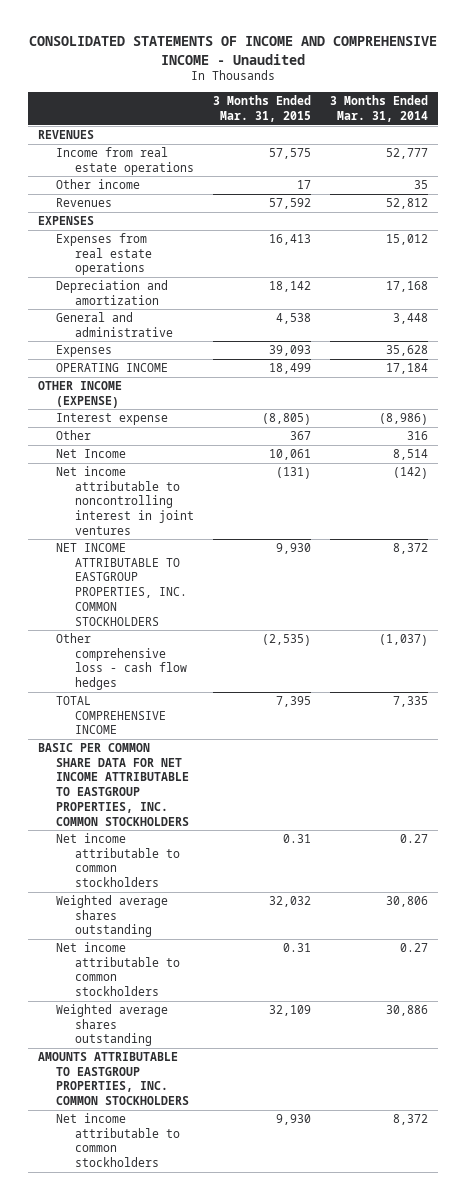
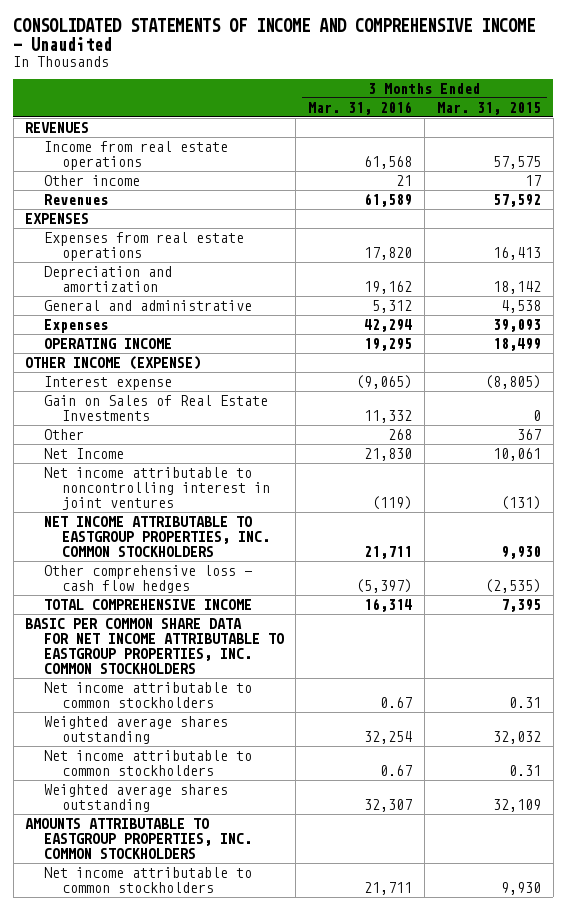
- | 3 Months Ended Mar. 31, 2015 | 3 Months Ended Mar. 31, 2014
+ | 3 Months Ended Mar. 31, 2016 | 3 Months Ended Mar. 31, 2015
+ Gain on Sales of Real Estate Investments | 11,332 | 0

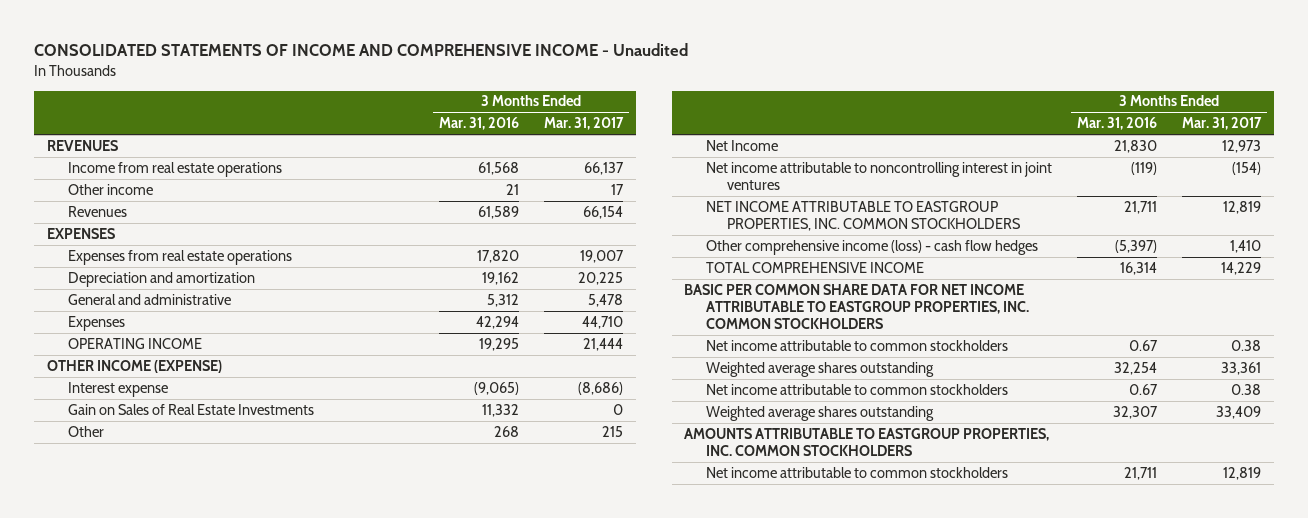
- | 3 Months Ended Mar. 31, 2016 | 3 Months Ended Mar. 31, 2015
+ | 3 Months Ended Mar. 31, 2016 | 3 Months Ended Mar. 31, 2017
- Other comprehensive loss - cash flow hedges | (5,397) | (2,535)
+ Other comprehensive income (loss) - cash flow hedges | (5,397) | 1,410

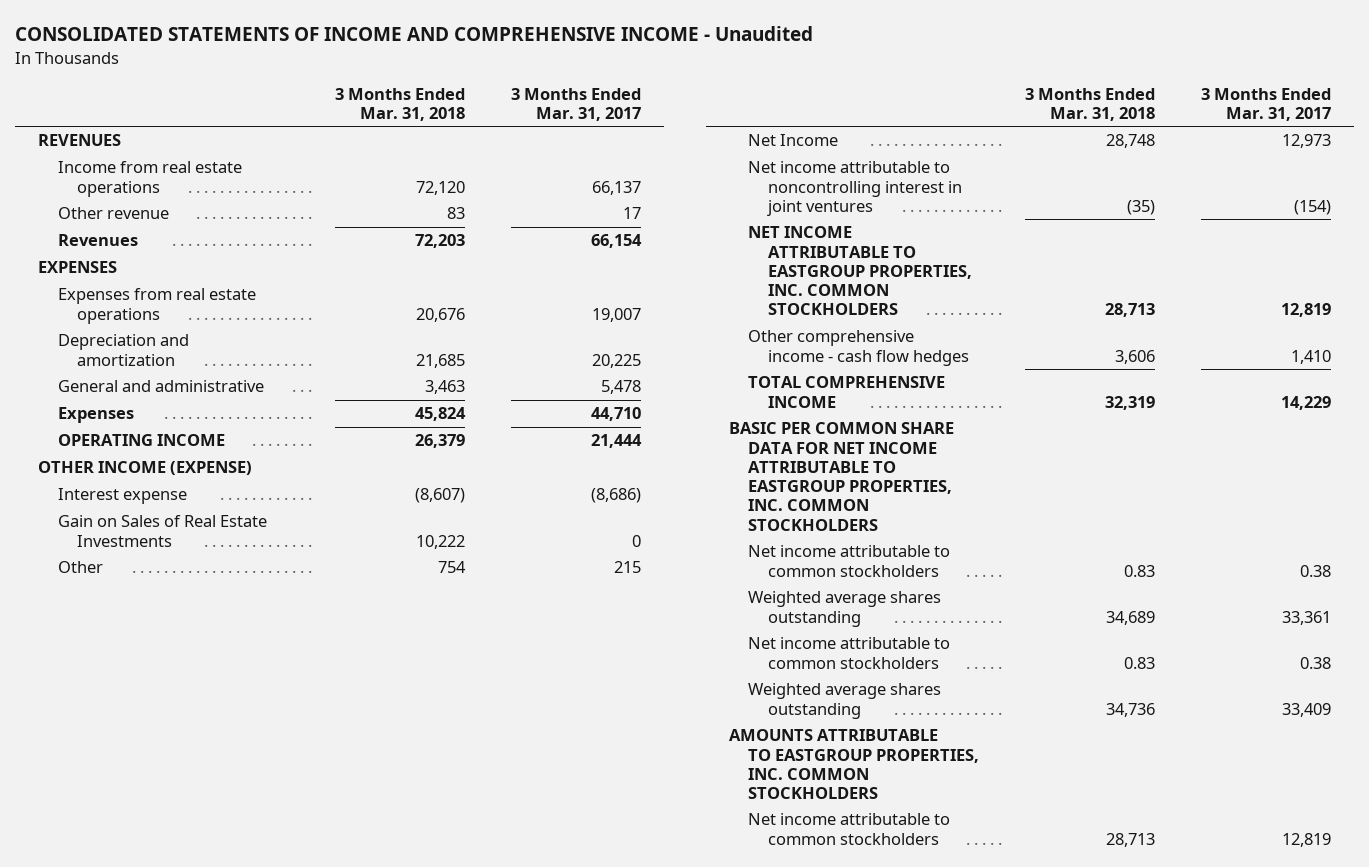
- | 3 Months Ended Mar. 31, 2016 | 3 Months Ended Mar. 31, 2017
+ | 3 Months Ended Mar. 31, 2018 | 3 Months Ended Mar. 31, 2017
- Other income | 21 | 17
+ Other revenue | 83 | 17
- Other comprehensive income (loss) - cash flow hedges | (5,397) | 1,410
+ Other comprehensive income - cash flow hedges | 3,606 | 1,410

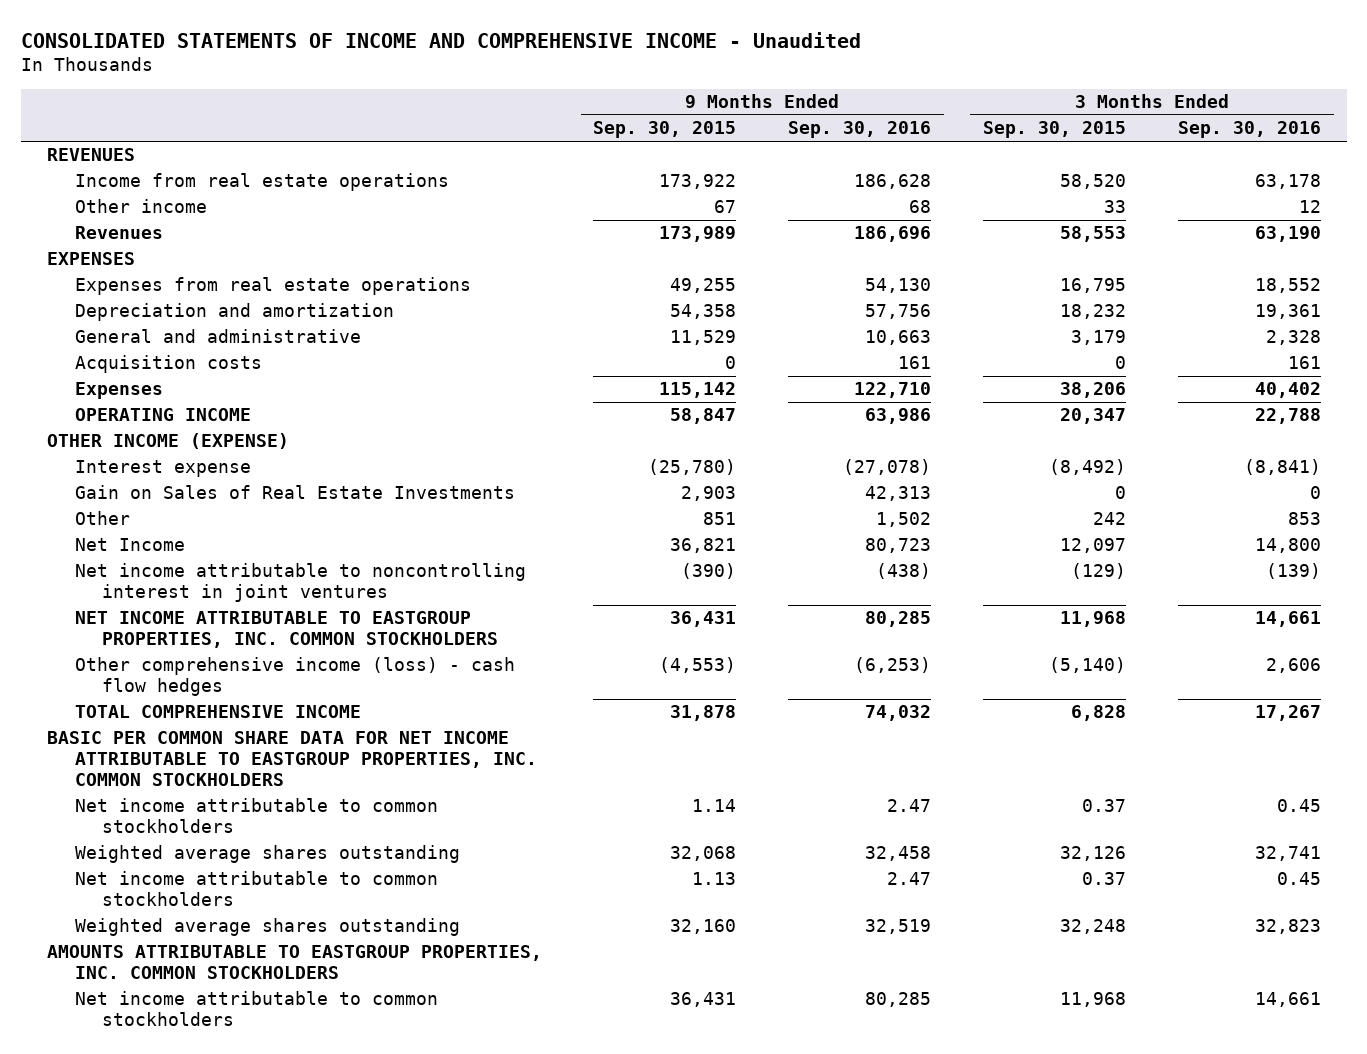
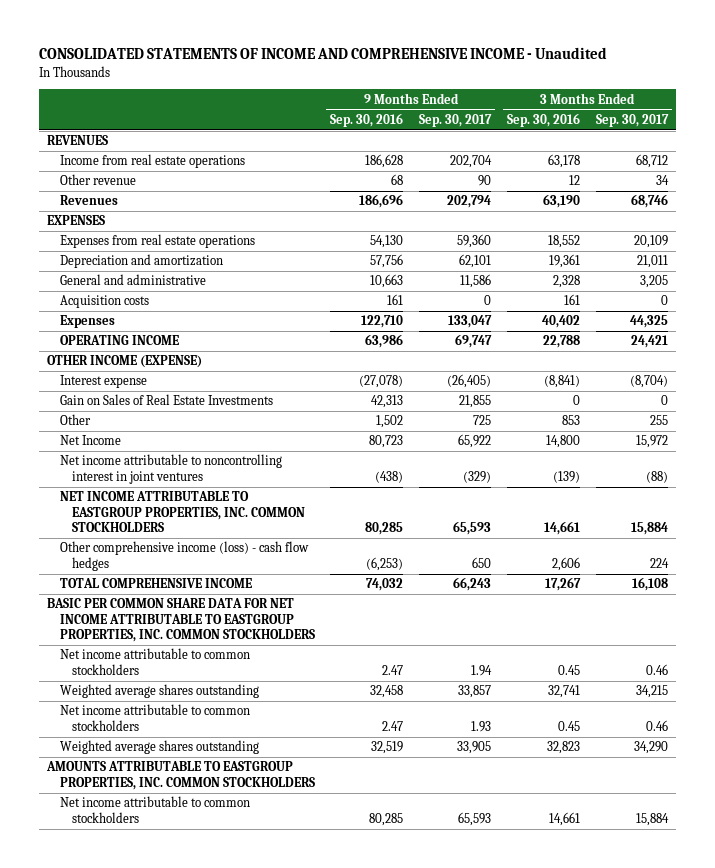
- | 9 Months Ended Sep. 30, 2015 | 9 Months Ended Sep. 30, 2016 | 3 Months Ended Sep. 30, 2015 | 3 Months Ended Sep. 30, 2016
+ | 9 Months Ended Sep. 30, 2016 | 9 Months Ended Sep. 30, 2017 | 3 Months Ended Sep. 30, 2016 | 3 Months Ended Sep. 30, 2017
- Other income | 67 | 68 | 33 | 12
+ Other revenue | 68 | 90 | 12 | 34

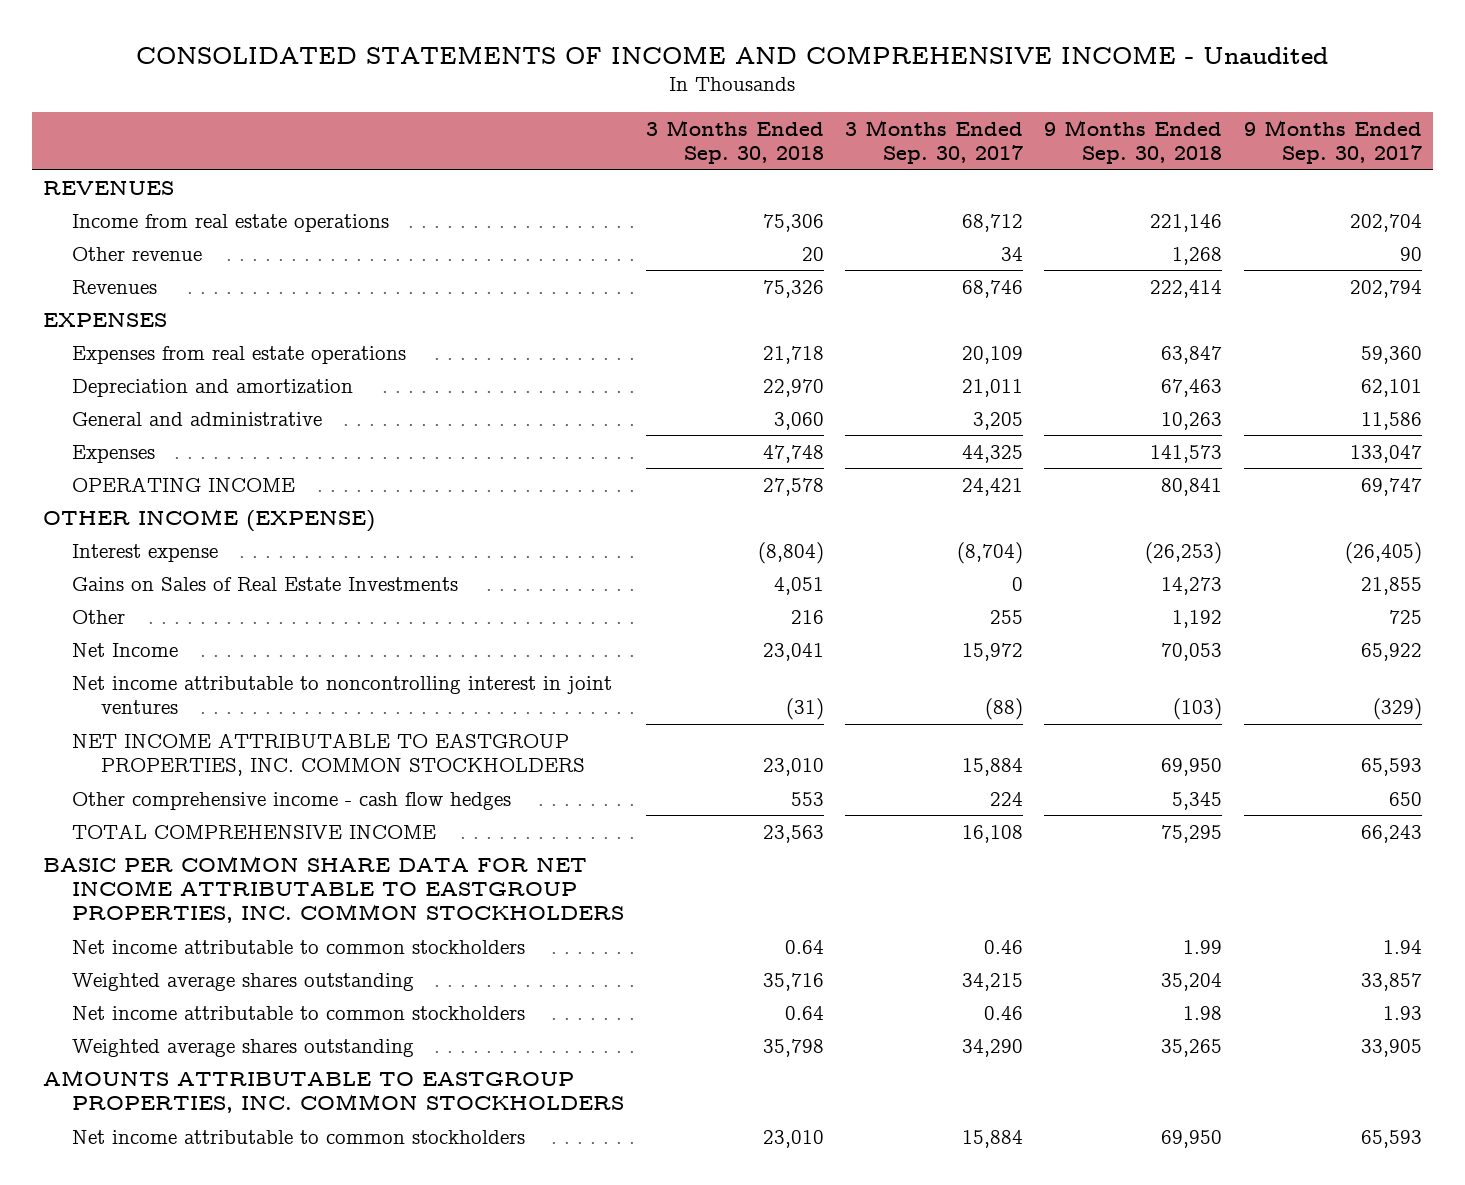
- | 9 Months Ended Sep. 30, 2016 | 9 Months Ended Sep. 30, 2017 | 3 Months Ended Sep. 30, 2016 | 3 Months Ended Sep. 30, 2017
+ | 3 Months Ended Sep. 30, 2018 | 3 Months Ended Sep. 30, 2017 | 9 Months Ended Sep. 30, 2018 | 9 Months Ended Sep. 30, 2017
- Acquisition costs | 161 | 0 | 161 | 0
- Gain on Sales of Real Estate Investments | 42,313 | 21,855 | 0 | 0
+ Gains on Sales of Real Estate Investments | 4,051 | 0 | 14,273 | 21,855
- Other comprehensive income (loss) - cash flow hedges | (6,253) | 650 | 2,606 | 224
+ Other comprehensive income - cash flow hedges | 553 | 224 | 5,345 | 650

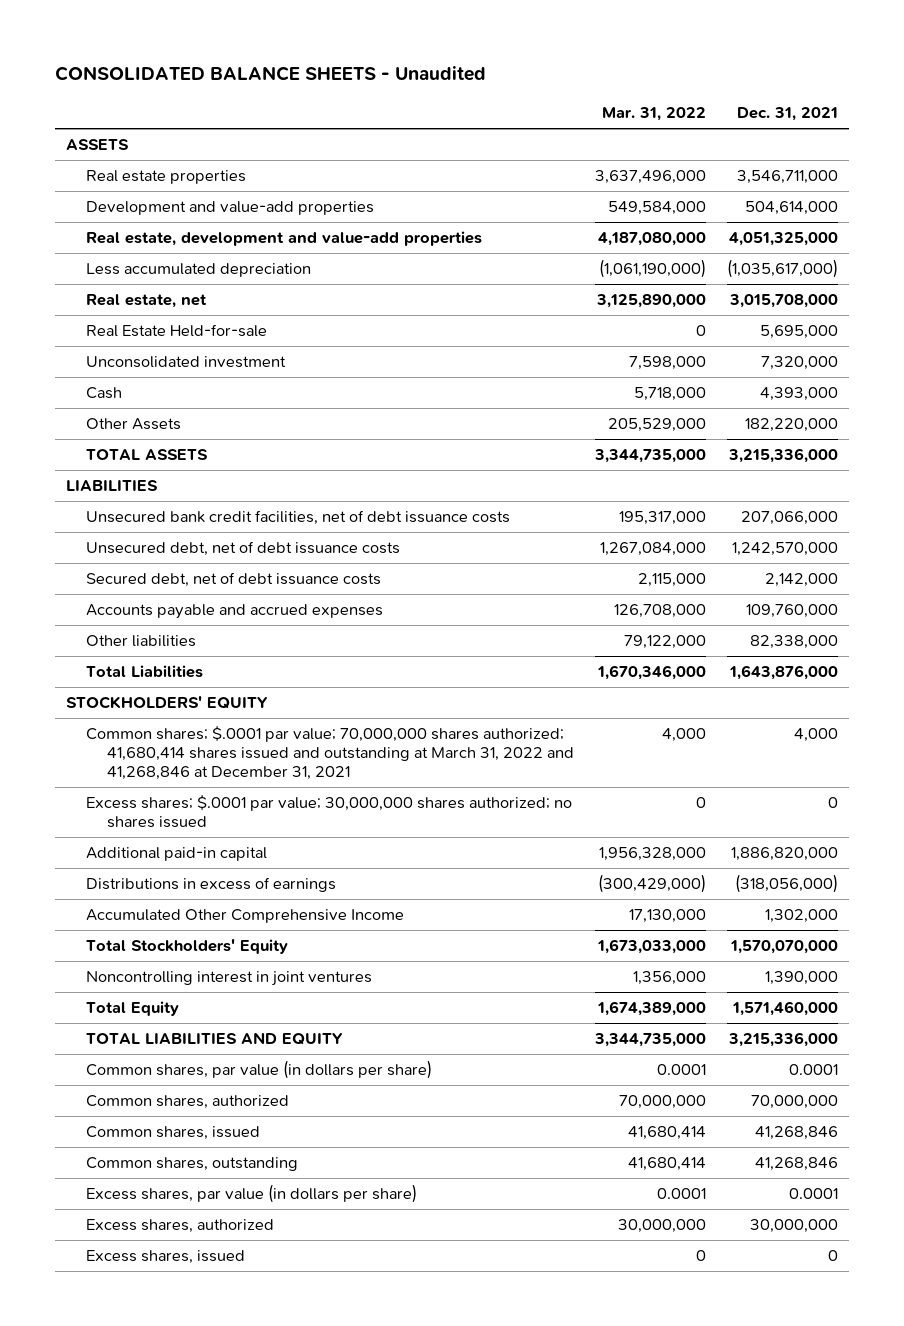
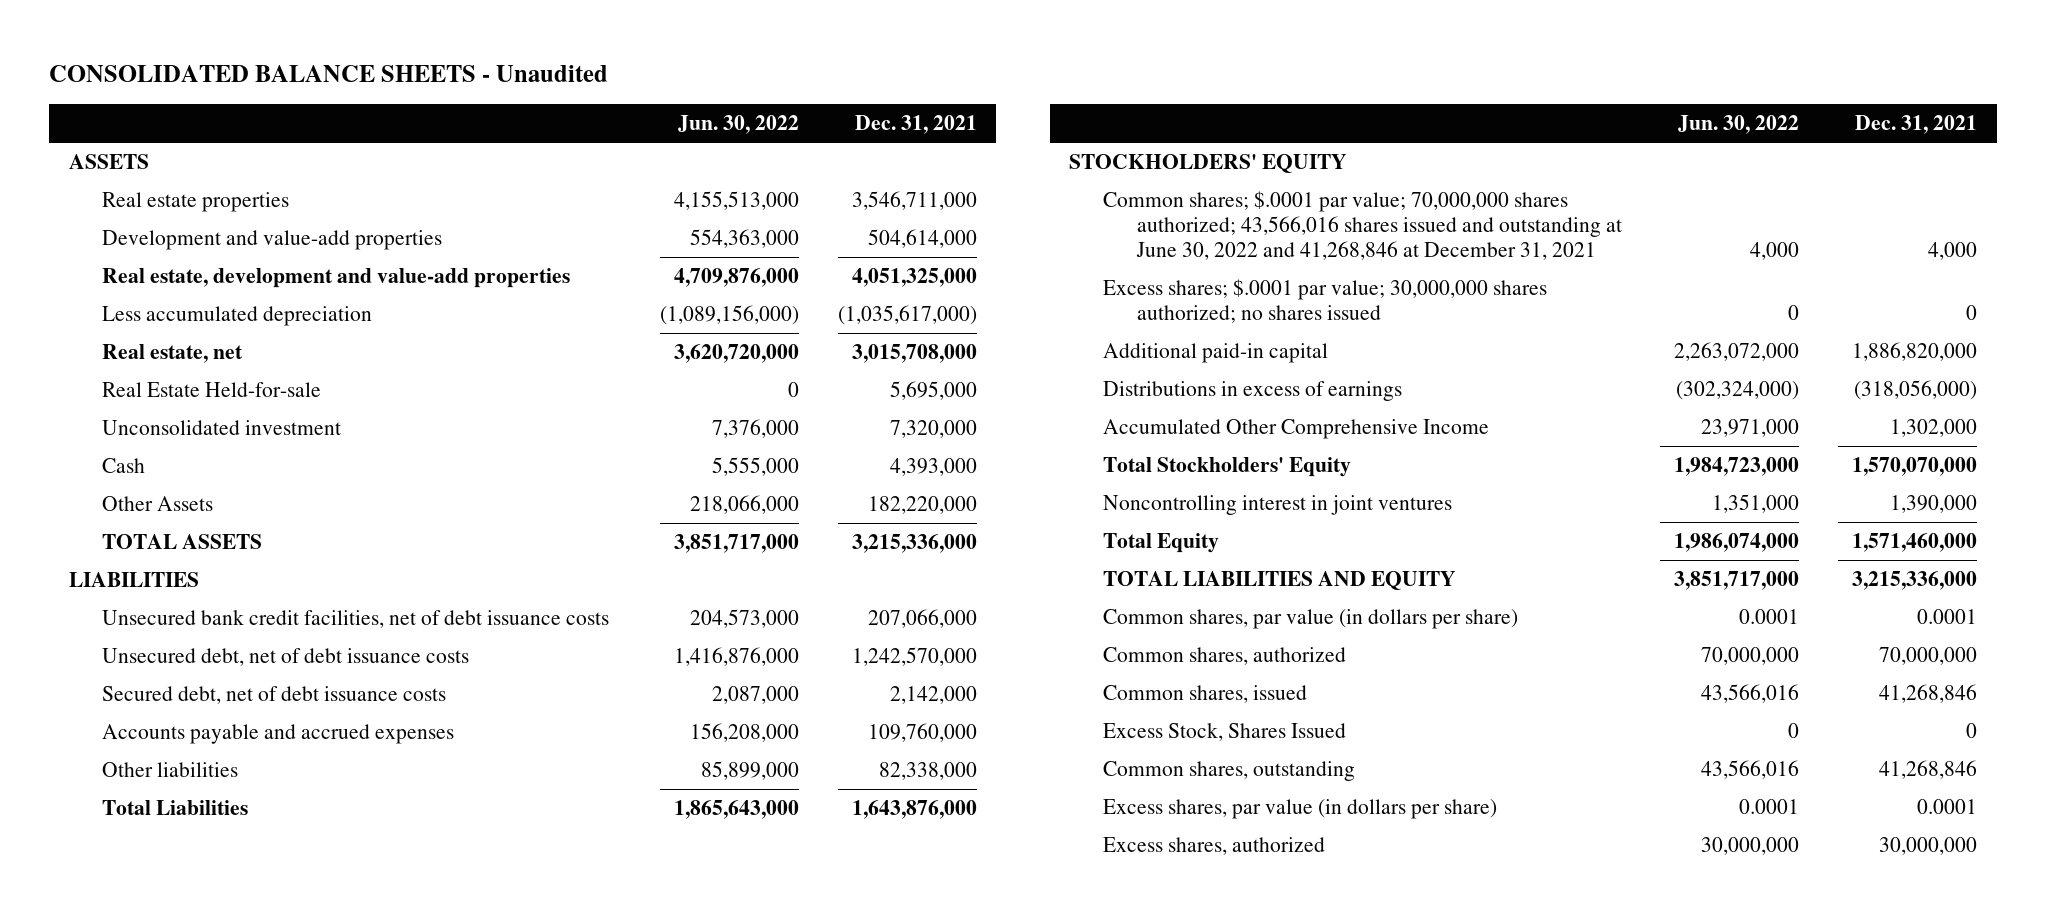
- | Mar. 31, 2022 | Dec. 31, 2021
+ | Jun. 30, 2022 | Dec. 31, 2021
- Common shares; $.0001 par value; 70,000,000 shares authorized; 41,680,414 shares issued and outstanding at March 31, 2022 and 41,268,846 at December 31, 2021 | 4,000 | 4,000
+ Common shares; $.0001 par value; 70,000,000 shares authorized; 43,566,016 shares issued and outstanding at June 30, 2022 and 41,268,846 at December 31, 2021 | 4,000 | 4,000
+ Excess Stock, Shares Issued | 0 | 0
- Excess shares, issued | 0 | 0

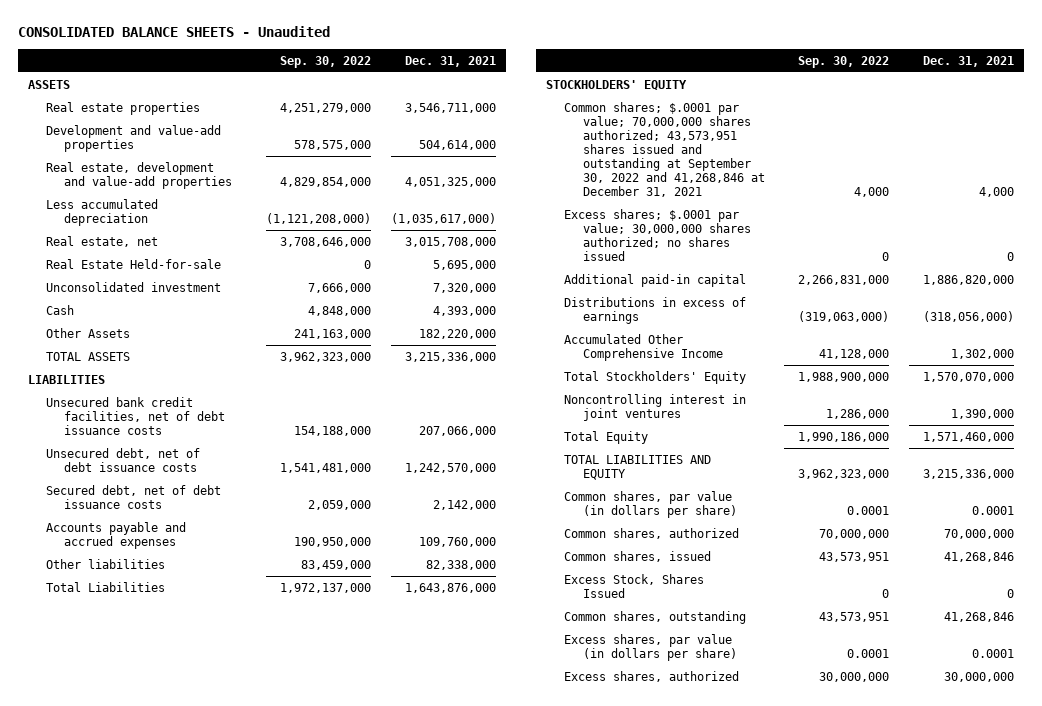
- | Jun. 30, 2022 | Dec. 31, 2021
+ | Sep. 30, 2022 | Dec. 31, 2021
- Common shares; $.0001 par value; 70,000,000 shares authorized; 43,566,016 shares issued and outstanding at June 30, 2022 and 41,268,846 at December 31, 2021 | 4,000 | 4,000
+ Common shares; $.0001 par value; 70,000,000 shares authorized; 43,573,951 shares issued and outstanding at September 30, 2022 and 41,268,846 at December 31, 2021 | 4,000 | 4,000

